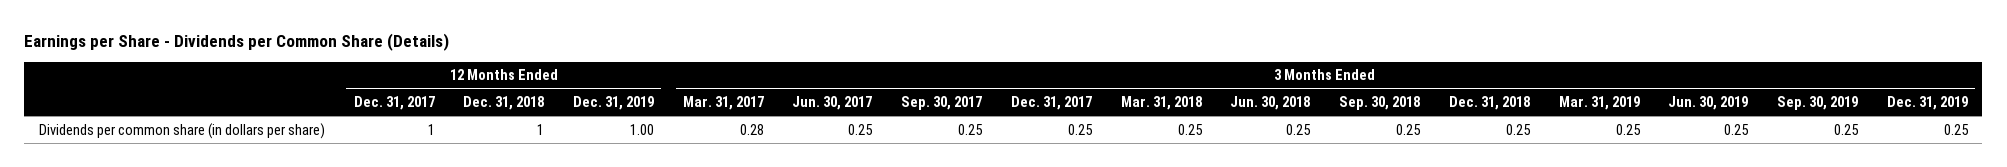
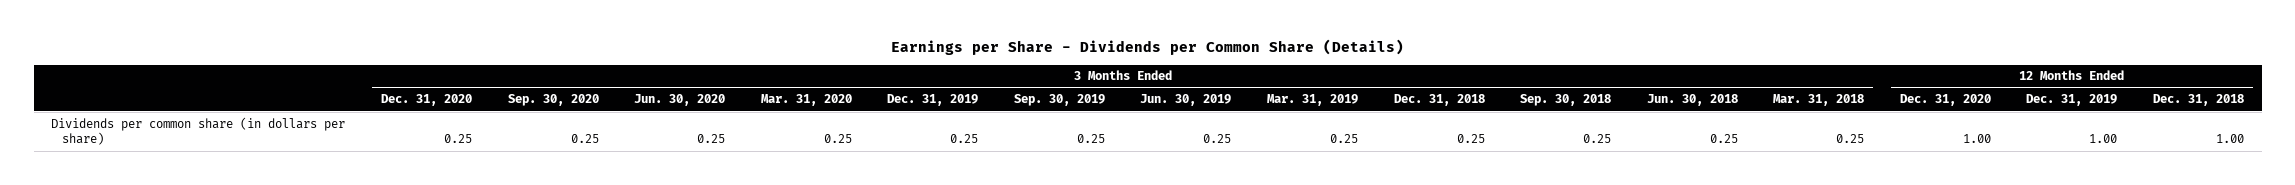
- | 12 Months Ended Dec. 31, 2017 | 12 Months Ended Dec. 31, 2018 | 12 Months Ended Dec. 31, 2019 | 3 Months Ended Mar. 31, 2017 | 3 Months Ended Jun. 30, 2017 | 3 Months Ended Sep. 30, 2017 | 3 Months Ended Dec. 31, 2017 | 3 Months Ended Mar. 31, 2018 | 3 Months Ended Jun. 30, 2018 | 3 Months Ended Sep. 30, 2018 | 3 Months Ended Dec. 31, 2018 | 3 Months Ended Mar. 31, 2019 | 3 Months Ended Jun. 30, 2019 | 3 Months Ended Sep. 30, 2019 | 3 Months Ended Dec. 31, 2019
+ | 3 Months Ended Dec. 31, 2020 | 3 Months Ended Sep. 30, 2020 | 3 Months Ended Jun. 30, 2020 | 3 Months Ended Mar. 31, 2020 | 3 Months Ended Dec. 31, 2019 | 3 Months Ended Sep. 30, 2019 | 3 Months Ended Jun. 30, 2019 | 3 Months Ended Mar. 31, 2019 | 3 Months Ended Dec. 31, 2018 | 3 Months Ended Sep. 30, 2018 | 3 Months Ended Jun. 30, 2018 | 3 Months Ended Mar. 31, 2018 | 12 Months Ended Dec. 31, 2020 | 12 Months Ended Dec. 31, 2019 | 12 Months Ended Dec. 31, 2018
- Dividends per common share (in dollars per share) | 1 | 1 | 1.00 | 0.28 | 0.25 | 0.25 | 0.25 | 0.25 | 0.25 | 0.25 | 0.25 | 0.25 | 0.25 | 0.25 | 0.25
+ Dividends per common share (in dollars per share) | 0.25 | 0.25 | 0.25 | 0.25 | 0.25 | 0.25 | 0.25 | 0.25 | 0.25 | 0.25 | 0.25 | 0.25 | 1.00 | 1.00 | 1.00

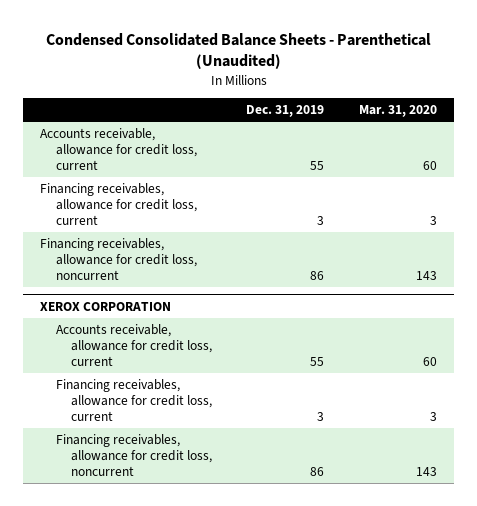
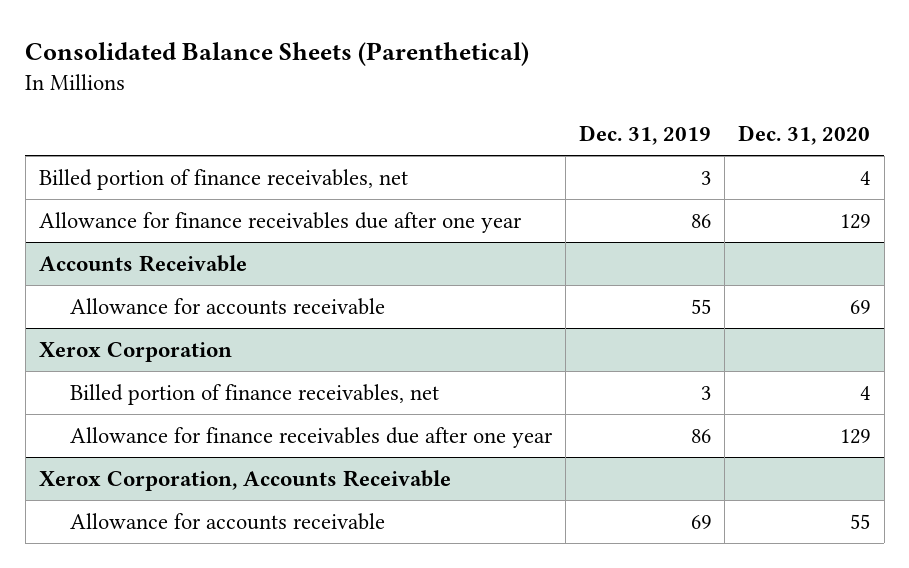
- Condensed Consolidated Balance Sheets - Parenthetical (Unaudited)
+ Consolidated Balance Sheets (Parenthetical)
- | Dec. 31, 2019 | Mar. 31, 2020
+ | Dec. 31, 2019 | Dec. 31, 2020
- Accounts receivable, allowance for credit loss, current | 55 | 60
- Financing receivables, allowance for credit loss, current | 3 | 3
- Financing receivables, allowance for credit loss, noncurrent | 86 | 143
- XEROX CORPORATION
- Accounts receivable, allowance for credit loss, current | 55 | 60
- Financing receivables, allowance for credit loss, current | 3 | 3
- Financing receivables, allowance for credit loss, noncurrent | 86 | 143
+ Billed portion of finance receivables, net | 3 | 4
+ Allowance for finance receivables due after one year | 86 | 129
+ Accounts Receivable
+ Allowance for accounts receivable | 55 | 69
+ Xerox Corporation
+ Billed portion of finance receivables, net | 3 | 4
+ Allowance for finance receivables due after one year | 86 | 129
+ Xerox Corporation, Accounts Receivable
+ Allowance for accounts receivable | 69 | 55

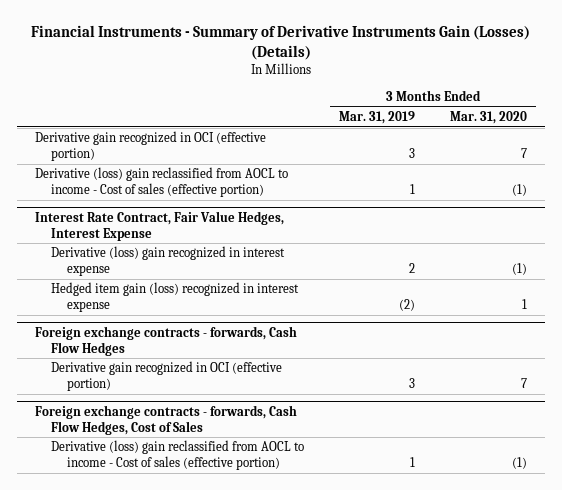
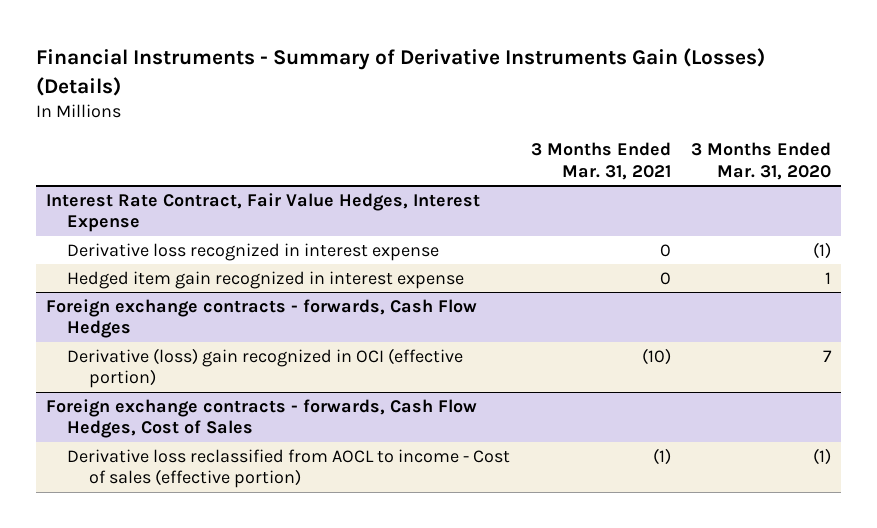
- | 3 Months Ended Mar. 31, 2019 | 3 Months Ended Mar. 31, 2020
+ | 3 Months Ended Mar. 31, 2021 | 3 Months Ended Mar. 31, 2020
- Derivative gain recognized in OCI (effective portion) | 3 | 7
- Derivative (loss) gain reclassified from AOCL to income - Cost of sales (effective portion) | 1 | (1)
@ Interest Rate Contract, Fair Value Hedges, Interest Expense
- Derivative (loss) gain recognized in interest expense | 2 | (1)
- Hedged item gain (loss) recognized in interest expense | (2) | 1
+ Derivative loss recognized in interest expense | 0 | (1)
+ Hedged item gain recognized in interest expense | 0 | 1
@ Foreign exchange contracts - forwards, Cash Flow Hedges
- Derivative gain recognized in OCI (effective portion) | 3 | 7
+ Derivative (loss) gain recognized in OCI (effective portion) | (10) | 7
@ Foreign exchange contracts - forwards, Cash Flow Hedges, Cost of Sales
- Derivative (loss) gain reclassified from AOCL to income - Cost of sales (effective portion) | 1 | (1)
+ Derivative loss reclassified from AOCL to income - Cost of sales (effective portion) | (1) | (1)

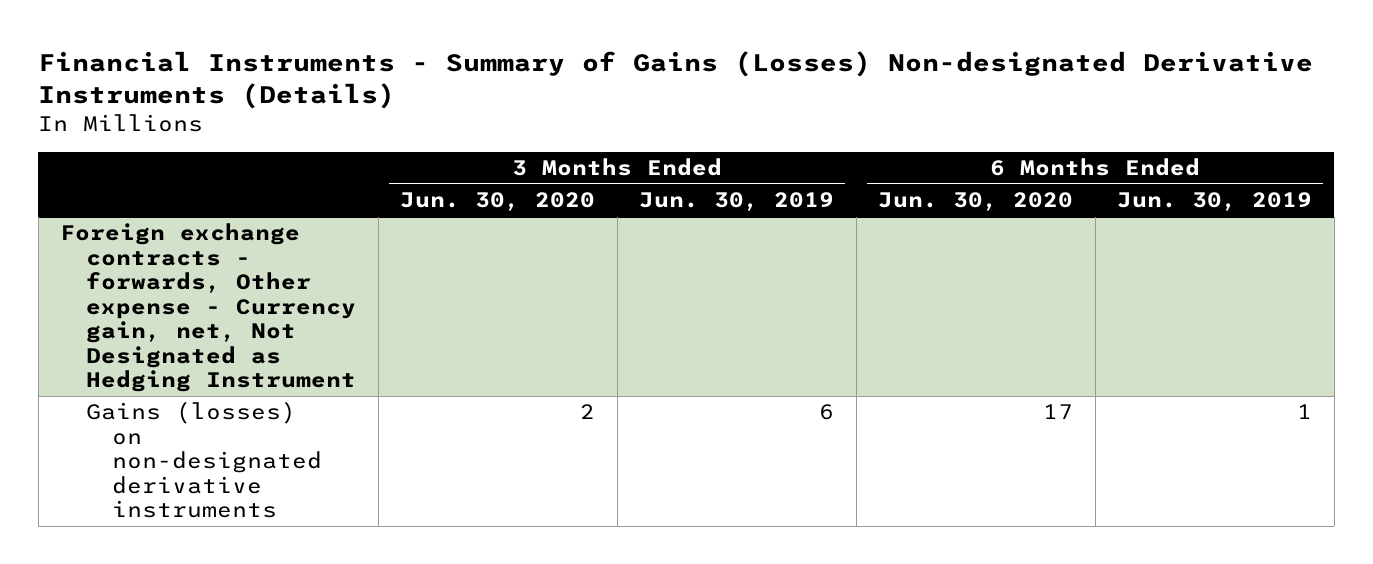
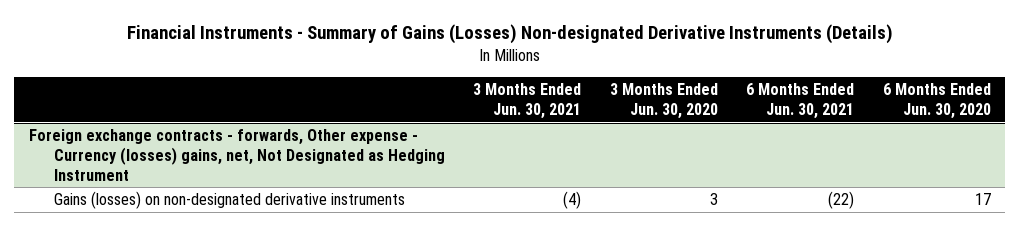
- | 3 Months Ended Jun. 30, 2020 | 3 Months Ended Jun. 30, 2019 | 6 Months Ended Jun. 30, 2020 | 6 Months Ended Jun. 30, 2019
+ | 3 Months Ended Jun. 30, 2021 | 3 Months Ended Jun. 30, 2020 | 6 Months Ended Jun. 30, 2021 | 6 Months Ended Jun. 30, 2020
- Foreign exchange contracts - forwards, Other expense - Currency gain, net, Not Designated as Hedging Instrument
- Gains (losses) on non-designated derivative instruments | 2 | 6 | 17 | 1
+ Foreign exchange contracts - forwards, Other expense - Currency (losses) gains, net, Not Designated as Hedging Instrument
+ Gains (losses) on non-designated derivative instruments | (4) | 3 | (22) | 17

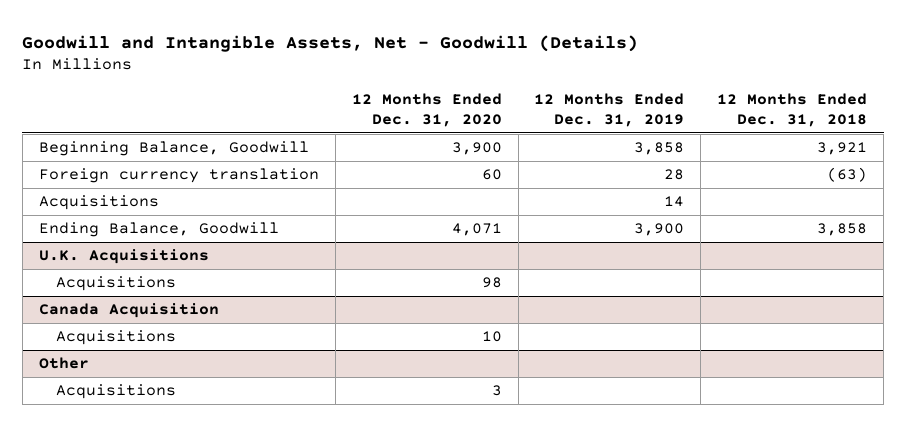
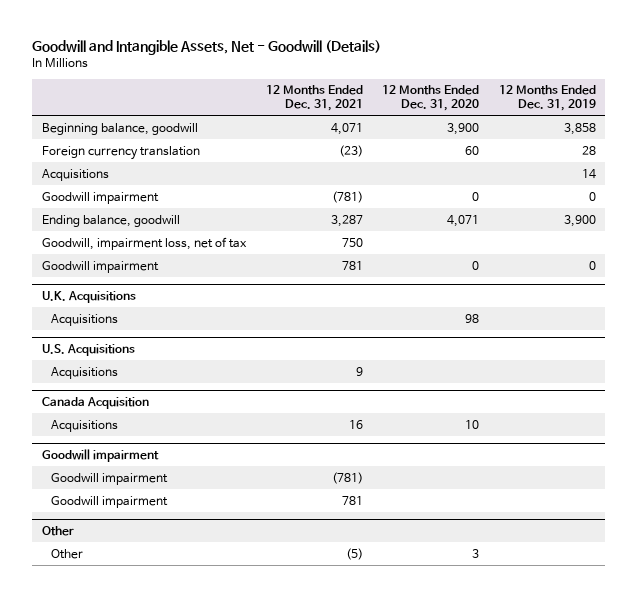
- | 12 Months Ended Dec. 31, 2020 | 12 Months Ended Dec. 31, 2019 | 12 Months Ended Dec. 31, 2018
+ | 12 Months Ended Dec. 31, 2021 | 12 Months Ended Dec. 31, 2020 | 12 Months Ended Dec. 31, 2019
- Beginning Balance, Goodwill | 3,900 | 3,858 | 3,921
+ Beginning balance, goodwill | 4,071 | 3,900 | 3,858
- Ending Balance, Goodwill | 4,071 | 3,900 | 3,858
+ Goodwill impairment | (781) | 0 | 0
+ Ending balance, goodwill | 3,287 | 4,071 | 3,900
+ Goodwill, impairment loss, net of tax | 750 | |
+ Goodwill impairment | 781 | 0 | 0
+ U.S. Acquisitions
+ Acquisitions | 9 | |
+ Goodwill impairment
+ Goodwill impairment | (781) | |
+ Goodwill impairment | 781 | |
@ Other
- Acquisitions | 3 | |
+ Other | (5) | 3 |

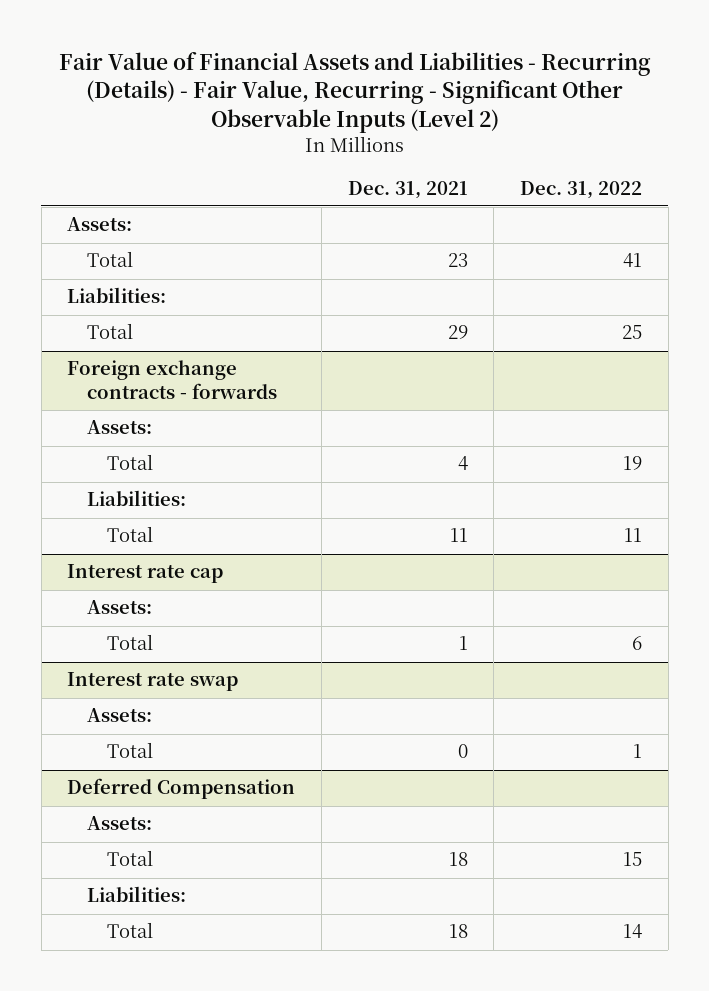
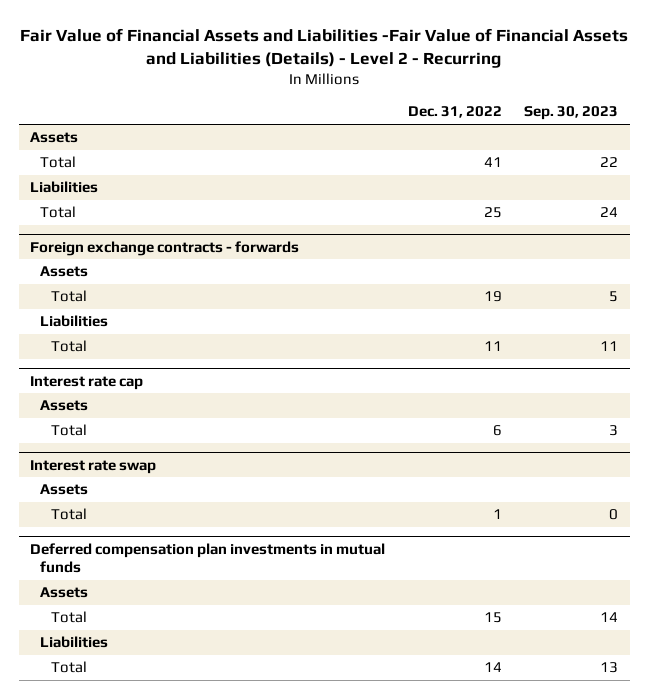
- Fair Value of Financial Assets and Liabilities - Recurring (Details) - Fair Value, Recurring - Significant Other Observable Inputs (Level 2)
+ Fair Value of Financial Assets and Liabilities -Fair Value of Financial Assets and Liabilities (Details) - Level 2 - Recurring
- | Dec. 31, 2021 | Dec. 31, 2022
+ | Dec. 31, 2022 | Sep. 30, 2023
- Assets:
+ Assets
- Liabilities:
+ Liabilities
@ Foreign exchange contracts - forwards
- Assets:
+ Assets
- Liabilities:
+ Liabilities
@ Interest rate cap
- Assets:
+ Assets
@ Interest rate swap
- Assets:
+ Assets
- Deferred Compensation
- Assets:
+ Deferred compensation plan investments in mutual funds
+ Assets
- Liabilities:
+ Liabilities

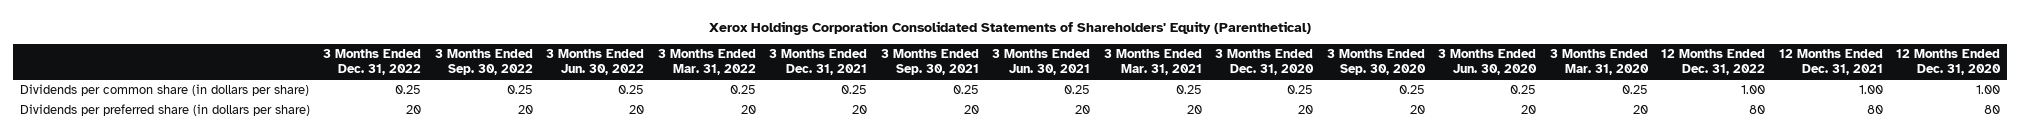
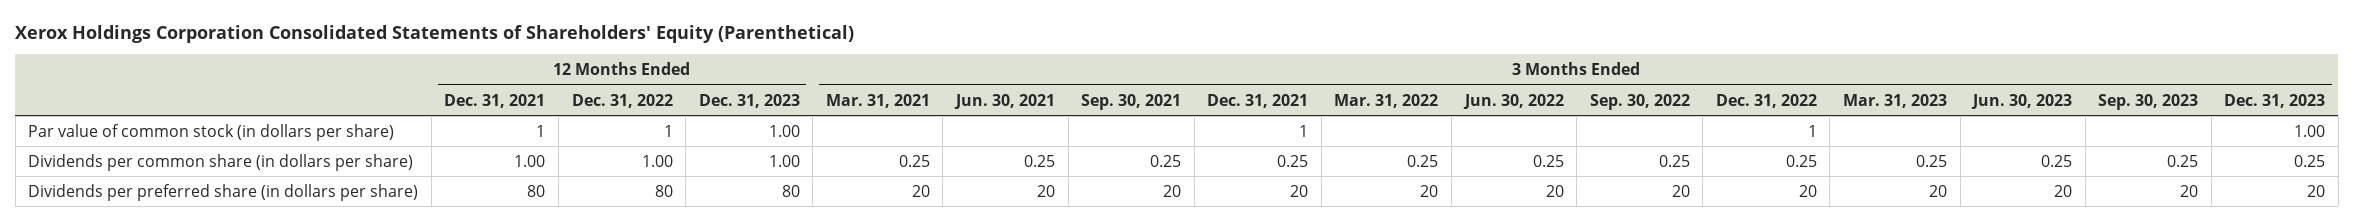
- | 3 Months Ended Dec. 31, 2022 | 3 Months Ended Sep. 30, 2022 | 3 Months Ended Jun. 30, 2022 | 3 Months Ended Mar. 31, 2022 | 3 Months Ended Dec. 31, 2021 | 3 Months Ended Sep. 30, 2021 | 3 Months Ended Jun. 30, 2021 | 3 Months Ended Mar. 31, 2021 | 3 Months Ended Dec. 31, 2020 | 3 Months Ended Sep. 30, 2020 | 3 Months Ended Jun. 30, 2020 | 3 Months Ended Mar. 31, 2020 | 12 Months Ended Dec. 31, 2022 | 12 Months Ended Dec. 31, 2021 | 12 Months Ended Dec. 31, 2020
+ | 12 Months Ended Dec. 31, 2021 | 12 Months Ended Dec. 31, 2022 | 12 Months Ended Dec. 31, 2023 | 3 Months Ended Mar. 31, 2021 | 3 Months Ended Jun. 30, 2021 | 3 Months Ended Sep. 30, 2021 | 3 Months Ended Dec. 31, 2021 | 3 Months Ended Mar. 31, 2022 | 3 Months Ended Jun. 30, 2022 | 3 Months Ended Sep. 30, 2022 | 3 Months Ended Dec. 31, 2022 | 3 Months Ended Mar. 31, 2023 | 3 Months Ended Jun. 30, 2023 | 3 Months Ended Sep. 30, 2023 | 3 Months Ended Dec. 31, 2023
+ Par value of common stock (in dollars per share) | 1 | 1 | 1.00 | | | | 1 | | | | 1 | | | | 1.00

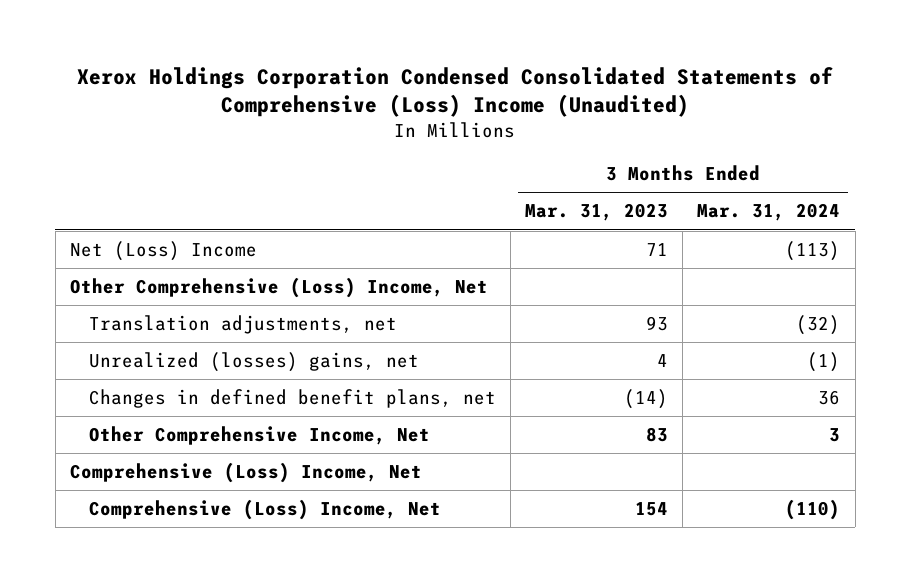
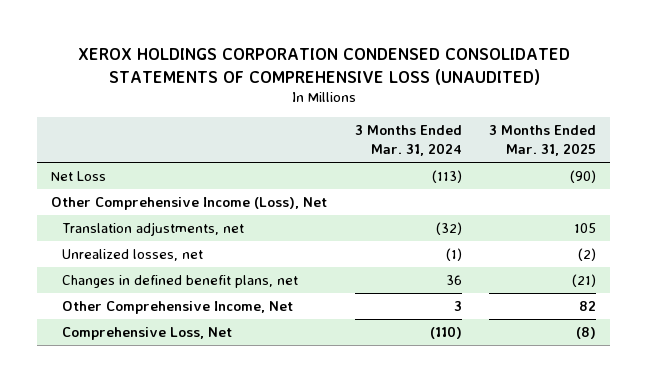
- Xerox Holdings Corporation Condensed Consolidated Statements of Comprehensive (Loss) Income (Unaudited)
+ XEROX HOLDINGS CORPORATION CONDENSED CONSOLIDATED STATEMENTS OF COMPREHENSIVE LOSS (UNAUDITED)
- | 3 Months Ended Mar. 31, 2023 | 3 Months Ended Mar. 31, 2024
+ | 3 Months Ended Mar. 31, 2024 | 3 Months Ended Mar. 31, 2025
- Net (Loss) Income | 71 | (113)
- Other Comprehensive (Loss) Income, Net
+ Net Loss | (113) | (90)
+ Other Comprehensive Income (Loss), Net
- Unrealized (losses) gains, net | 4 | (1)
+ Unrealized losses, net | (1) | (2)
- Comprehensive (Loss) Income, Net
- Comprehensive (Loss) Income, Net | 154 | (110)
+ Comprehensive Loss, Net | (110) | (8)

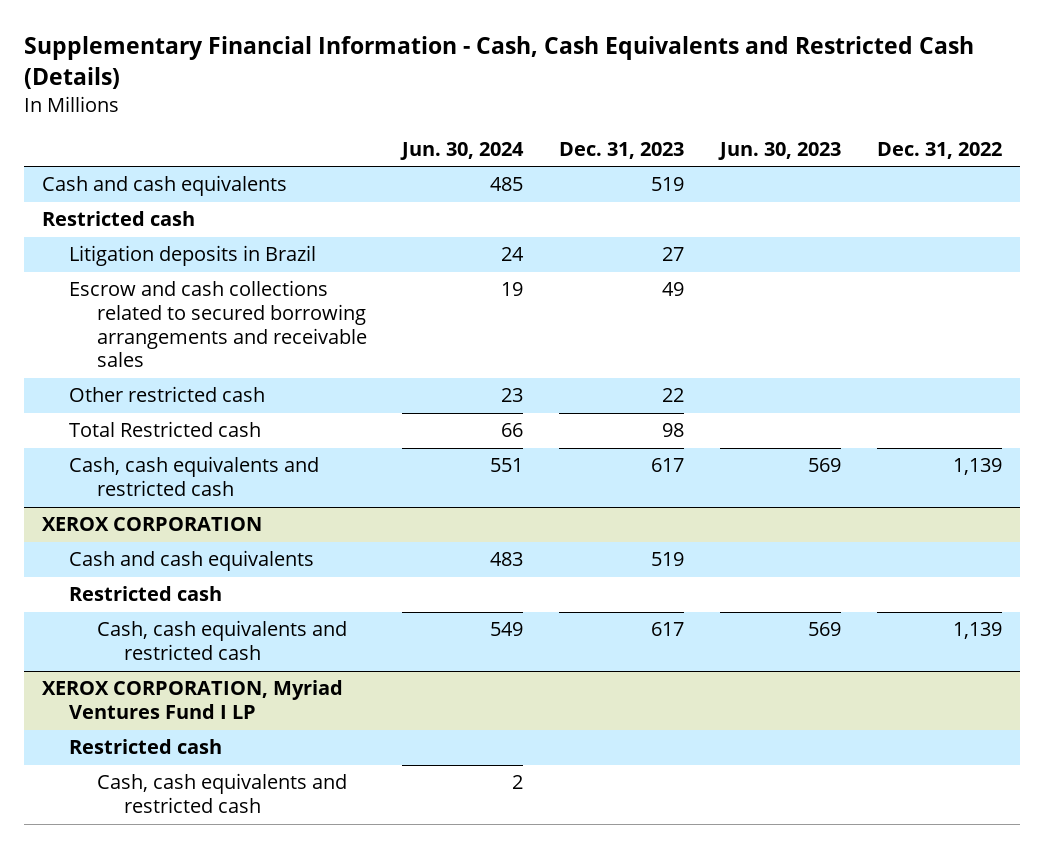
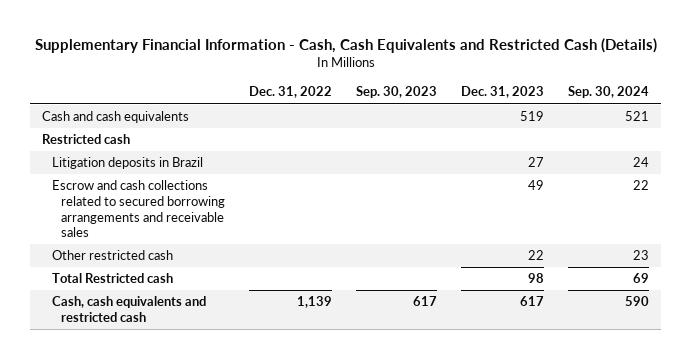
- | Jun. 30, 2024 | Dec. 31, 2023 | Jun. 30, 2023 | Dec. 31, 2022
+ | Dec. 31, 2022 | Sep. 30, 2023 | Dec. 31, 2023 | Sep. 30, 2024
- XEROX CORPORATION
- Cash and cash equivalents | 483 | 519 | |
- Restricted cash
- Cash, cash equivalents and restricted cash | 549 | 617 | 569 | 1,139
- XEROX CORPORATION, Myriad Ventures Fund I LP
- Restricted cash
- Cash, cash equivalents and restricted cash | 2 | | |

